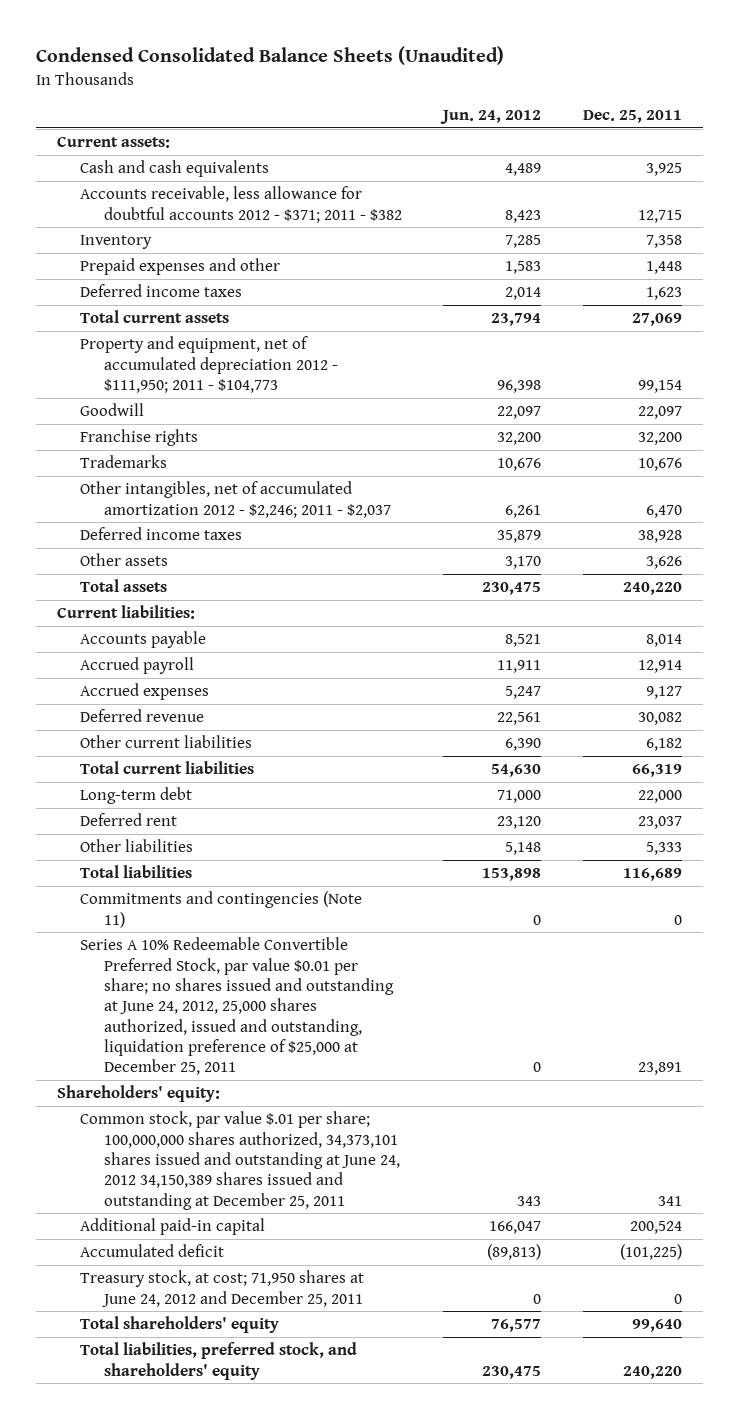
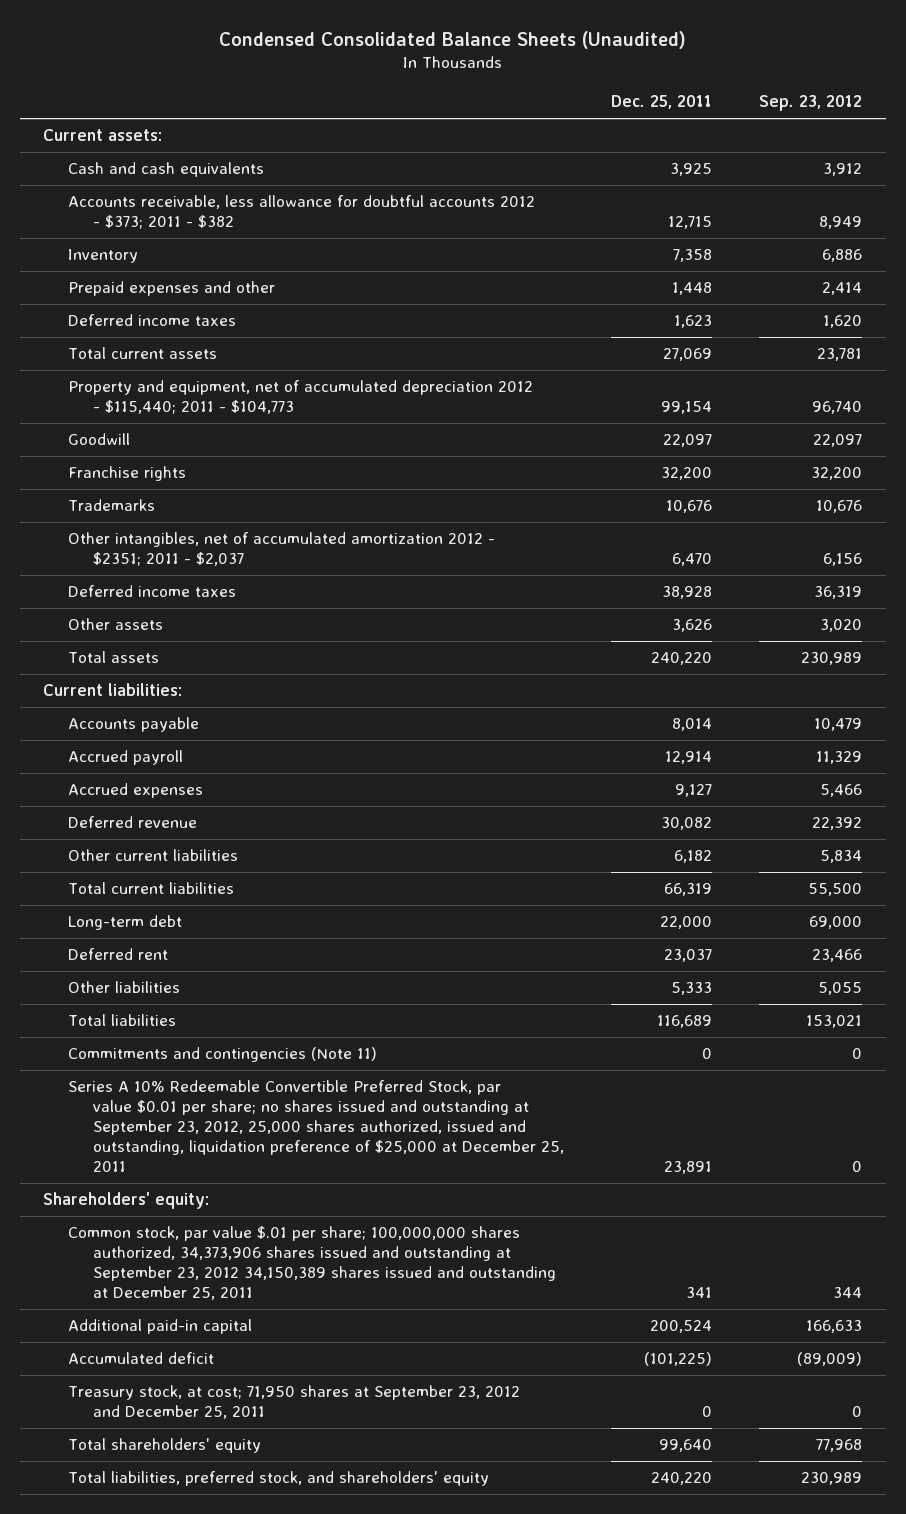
- | Jun. 24, 2012 | Dec. 25, 2011
+ | Dec. 25, 2011 | Sep. 23, 2012
- Accounts receivable, less allowance for doubtful accounts 2012 - $371; 2011 - $382 | 8,423 | 12,715
+ Accounts receivable, less allowance for doubtful accounts 2012 - $373; 2011 - $382 | 12,715 | 8,949
- Property and equipment, net of accumulated depreciation 2012 - $111,950; 2011 - $104,773 | 96,398 | 99,154
+ Property and equipment, net of accumulated depreciation 2012 - $115,440; 2011 - $104,773 | 99,154 | 96,740
- Other intangibles, net of accumulated amortization 2012 - $2,246; 2011 - $2,037 | 6,261 | 6,470
+ Other intangibles, net of accumulated amortization 2012 - $2351; 2011 - $2,037 | 6,470 | 6,156
- Series A 10% Redeemable Convertible Preferred Stock, par value $0.01 per share; no shares issued and outstanding at June 24, 2012, 25,000 shares authorized, issued and outstanding, liquidation preference of $25,000 at December 25, 2011 | 0 | 23,891
+ Series A 10% Redeemable Convertible Preferred Stock, par value $0.01 per share; no shares issued and outstanding at September 23, 2012, 25,000 shares authorized, issued and outstanding, liquidation preference of $25,000 at December 25, 2011 | 23,891 | 0
- Common stock, par value $.01 per share; 100,000,000 shares authorized, 34,373,101 shares issued and outstanding at June 24, 2012 34,150,389 shares issued and outstanding at December 25, 2011 | 343 | 341
+ Common stock, par value $.01 per share; 100,000,000 shares authorized, 34,373,906 shares issued and outstanding at September 23, 2012 34,150,389 shares issued and outstanding at December 25, 2011 | 341 | 344
- Treasury stock, at cost; 71,950 shares at June 24, 2012 and December 25, 2011 | 0 | 0
+ Treasury stock, at cost; 71,950 shares at September 23, 2012 and December 25, 2011 | 0 | 0

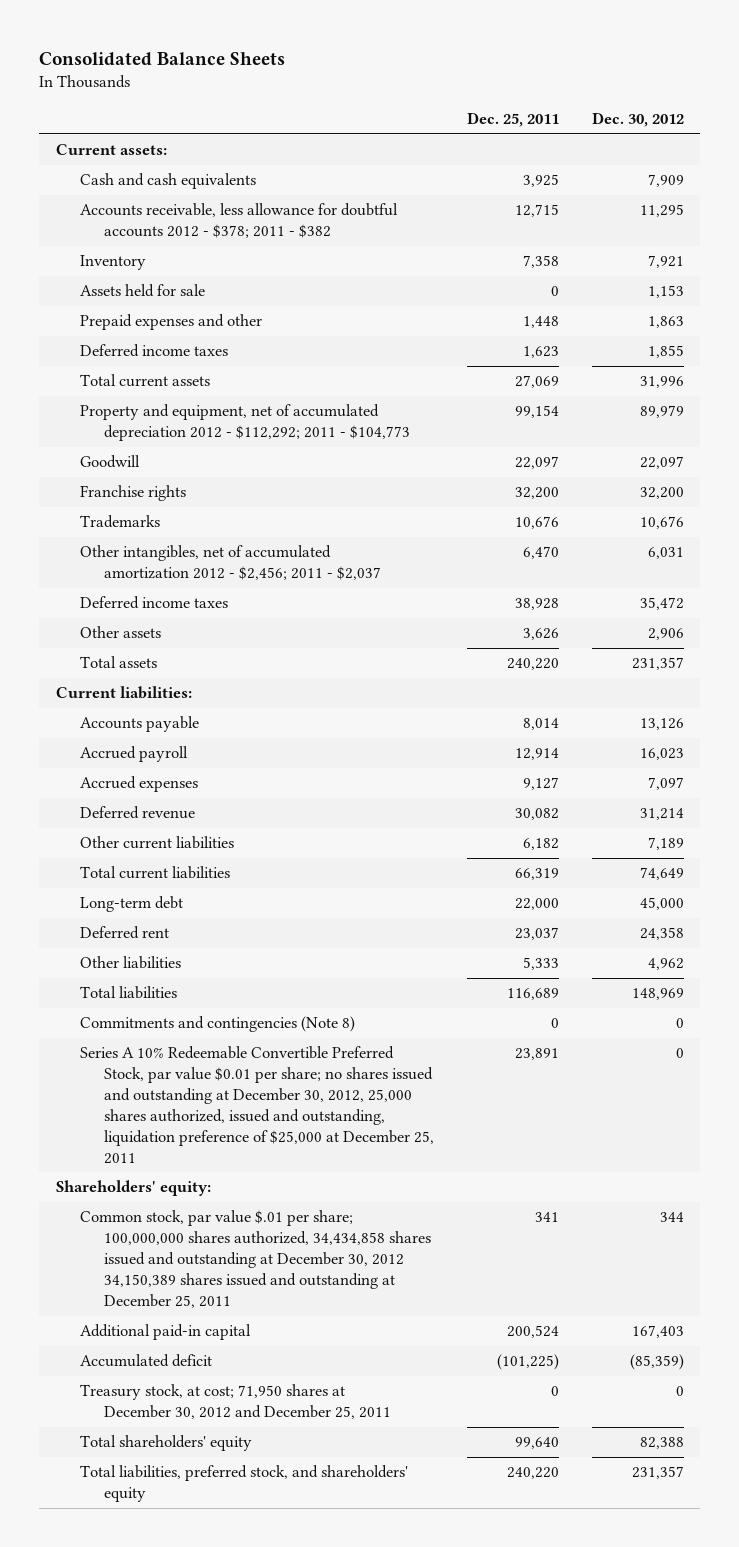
- Condensed Consolidated Balance Sheets (Unaudited)
+ Consolidated Balance Sheets
- | Dec. 25, 2011 | Sep. 23, 2012
+ | Dec. 25, 2011 | Dec. 30, 2012
- Accounts receivable, less allowance for doubtful accounts 2012 - $373; 2011 - $382 | 12,715 | 8,949
+ Accounts receivable, less allowance for doubtful accounts 2012 - $378; 2011 - $382 | 12,715 | 11,295
+ Assets held for sale | 0 | 1,153
- Property and equipment, net of accumulated depreciation 2012 - $115,440; 2011 - $104,773 | 99,154 | 96,740
+ Property and equipment, net of accumulated depreciation 2012 - $112,292; 2011 - $104,773 | 99,154 | 89,979
- Other intangibles, net of accumulated amortization 2012 - $2351; 2011 - $2,037 | 6,470 | 6,156
+ Other intangibles, net of accumulated amortization 2012 - $2,456; 2011 - $2,037 | 6,470 | 6,031
- Commitments and contingencies (Note 11) | 0 | 0
- Series A 10% Redeemable Convertible Preferred Stock, par value $0.01 per share; no shares issued and outstanding at September 23, 2012, 25,000 shares authorized, issued and outstanding, liquidation preference of $25,000 at December 25, 2011 | 23,891 | 0
+ Commitments and contingencies (Note 8) | 0 | 0
+ Series A 10% Redeemable Convertible Preferred Stock, par value $0.01 per share; no shares issued and outstanding at December 30, 2012, 25,000 shares authorized, issued and outstanding, liquidation preference of $25,000 at December 25, 2011 | 23,891 | 0
- Common stock, par value $.01 per share; 100,000,000 shares authorized, 34,373,906 shares issued and outstanding at September 23, 2012 34,150,389 shares issued and outstanding at December 25, 2011 | 341 | 344
+ Common stock, par value $.01 per share; 100,000,000 shares authorized, 34,434,858 shares issued and outstanding at December 30, 2012 34,150,389 shares issued and outstanding at December 25, 2011 | 341 | 344
- Treasury stock, at cost; 71,950 shares at September 23, 2012 and December 25, 2011 | 0 | 0
+ Treasury stock, at cost; 71,950 shares at December 30, 2012 and December 25, 2011 | 0 | 0

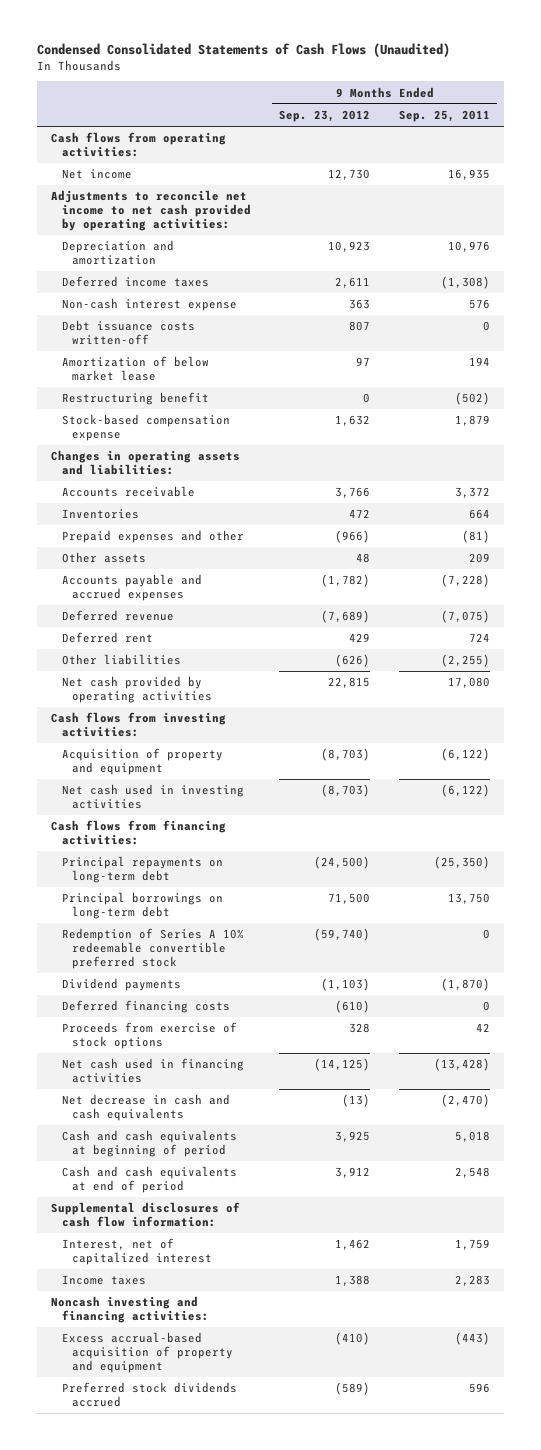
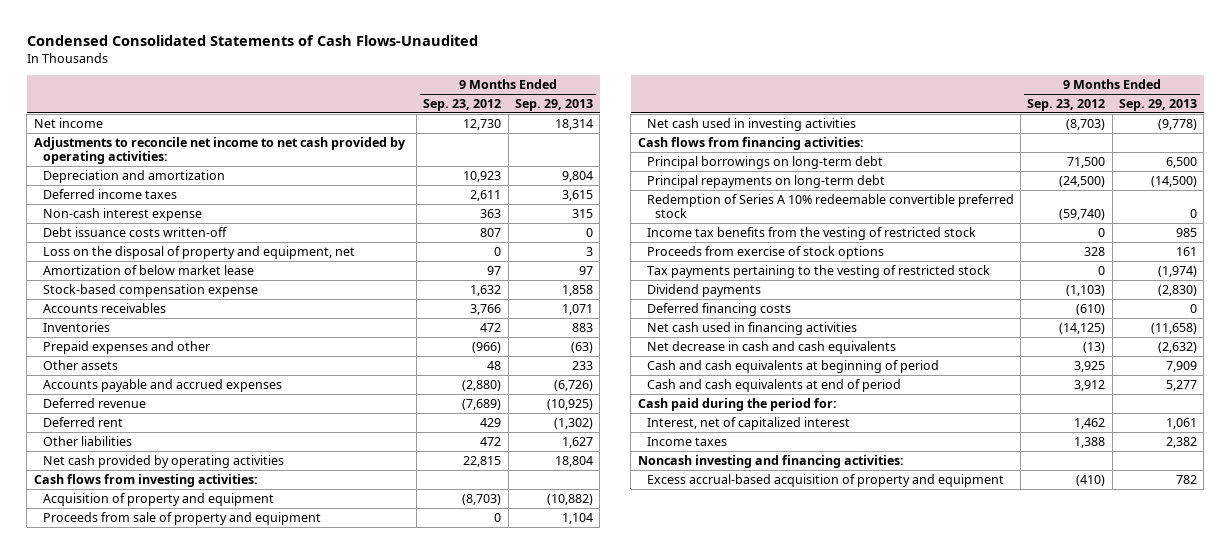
- Condensed Consolidated Statements of Cash Flows (Unaudited)
+ Condensed Consolidated Statements of Cash Flows-Unaudited
- | 9 Months Ended Sep. 23, 2012 | 9 Months Ended Sep. 25, 2011
+ | 9 Months Ended Sep. 23, 2012 | 9 Months Ended Sep. 29, 2013
- Cash flows from operating activities:
+ Loss on the disposal of property and equipment, net | 0 | 3
- Restructuring benefit | 0 | (502)
- Changes in operating assets and liabilities:
- Accounts receivable | 3,766 | 3,372
+ Accounts receivables | 3,766 | 1,071
- Accounts payable and accrued expenses | (1,782) | (7,228)
+ Accounts payable and accrued expenses | (2,880) | (6,726)
- Other liabilities | (626) | (2,255)
+ Other liabilities | 472 | 1,627
+ Proceeds from sale of property and equipment | 0 | 1,104
moved down: Principal repayments on long-term debt | (24,500) | (14,500)
+ Income tax benefits from the vesting of restricted stock | 0 | 985
moved up: Proceeds from exercise of stock options | 328 | 161
+ Tax payments pertaining to the vesting of restricted stock | 0 | (1,974)
- Supplemental disclosures of cash flow information:
+ Cash paid during the period for:
- Preferred stock dividends accrued | (589) | 596

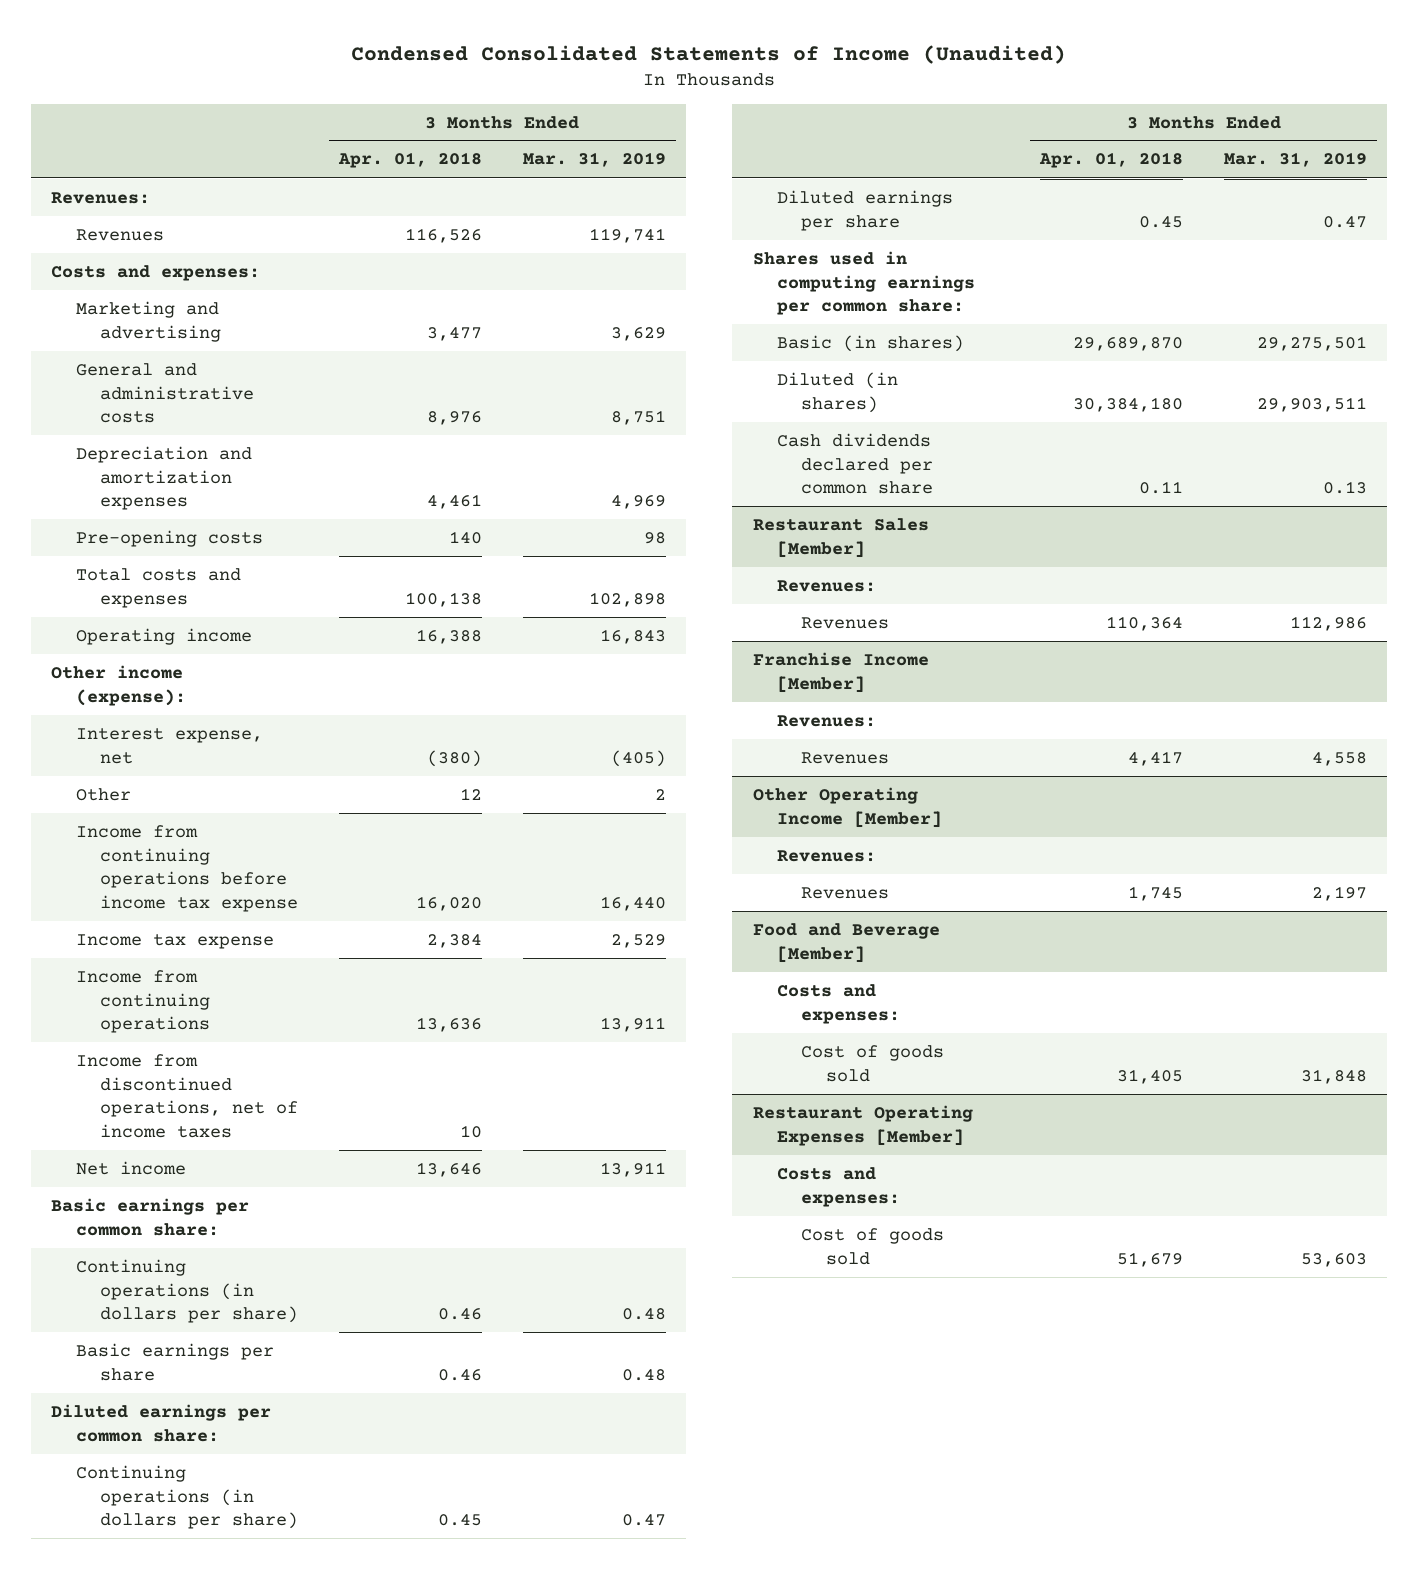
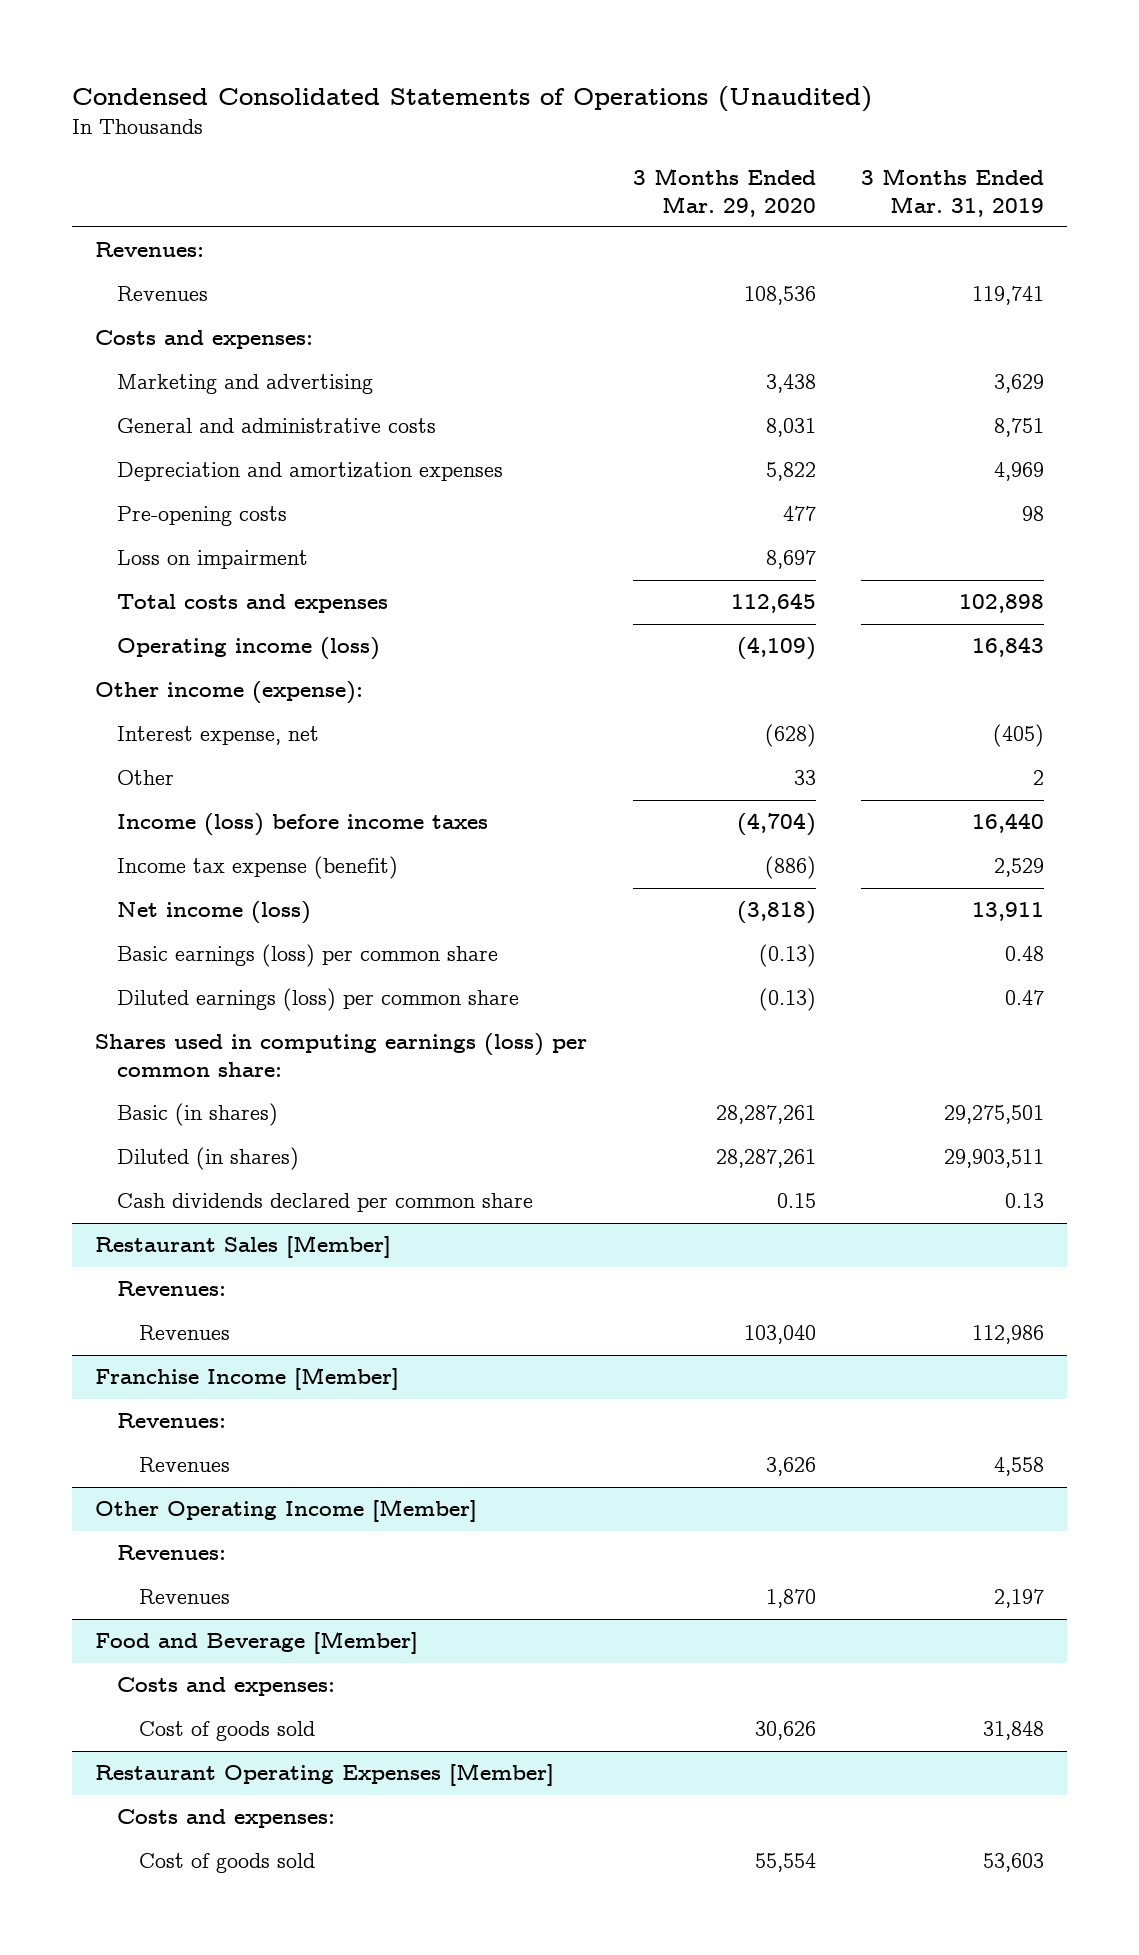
- Condensed Consolidated Statements of Income (Unaudited)
+ Condensed Consolidated Statements of Operations (Unaudited)
- | 3 Months Ended Apr. 01, 2018 | 3 Months Ended Mar. 31, 2019
+ | 3 Months Ended Mar. 29, 2020 | 3 Months Ended Mar. 31, 2019
+ Loss on impairment | 8,697 |
- Operating income | 16,388 | 16,843
+ Operating income (loss) | (4,109) | 16,843
- Income from continuing operations before income tax expense | 16,020 | 16,440
- Income tax expense | 2,384 | 2,529
- Income from continuing operations | 13,636 | 13,911
- Income from discontinued operations, net of income taxes | 10 |
- Net income | 13,646 | 13,911
- Basic earnings per common share:
- Continuing operations (in dollars per share) | 0.46 | 0.48
- Basic earnings per share | 0.46 | 0.48
- Diluted earnings per common share:
- Continuing operations (in dollars per share) | 0.45 | 0.47
- Diluted earnings per share | 0.45 | 0.47
- Shares used in computing earnings per common share:
+ Income (loss) before income taxes | (4,704) | 16,440
+ Income tax expense (benefit) | (886) | 2,529
+ Net income (loss) | (3,818) | 13,911
+ Basic earnings (loss) per common share | (0.13) | 0.48
+ Diluted earnings (loss) per common share | (0.13) | 0.47
+ Shares used in computing earnings (loss) per common share:

